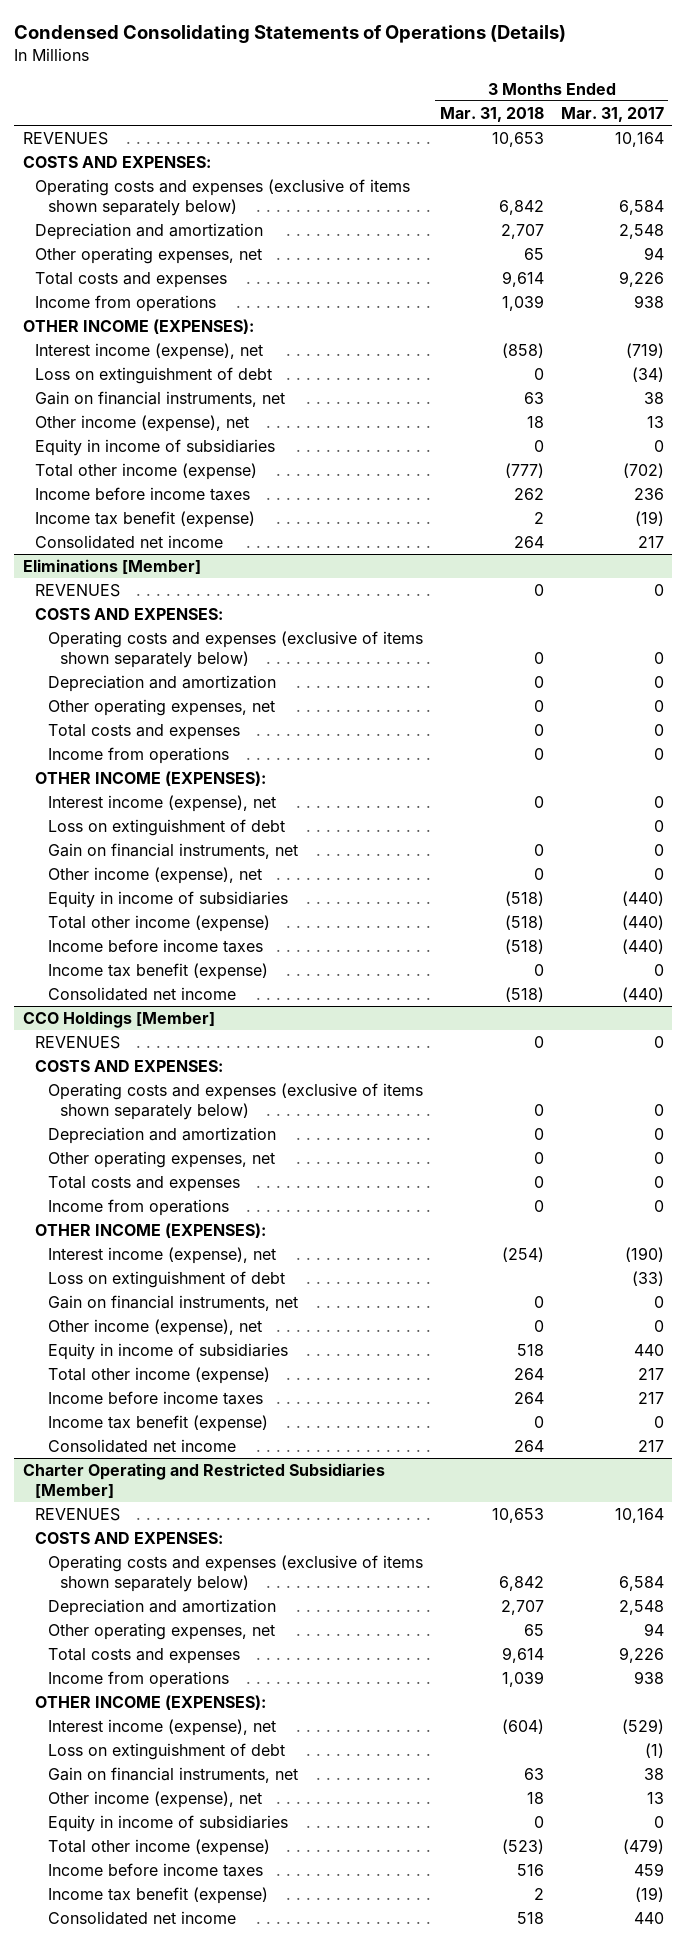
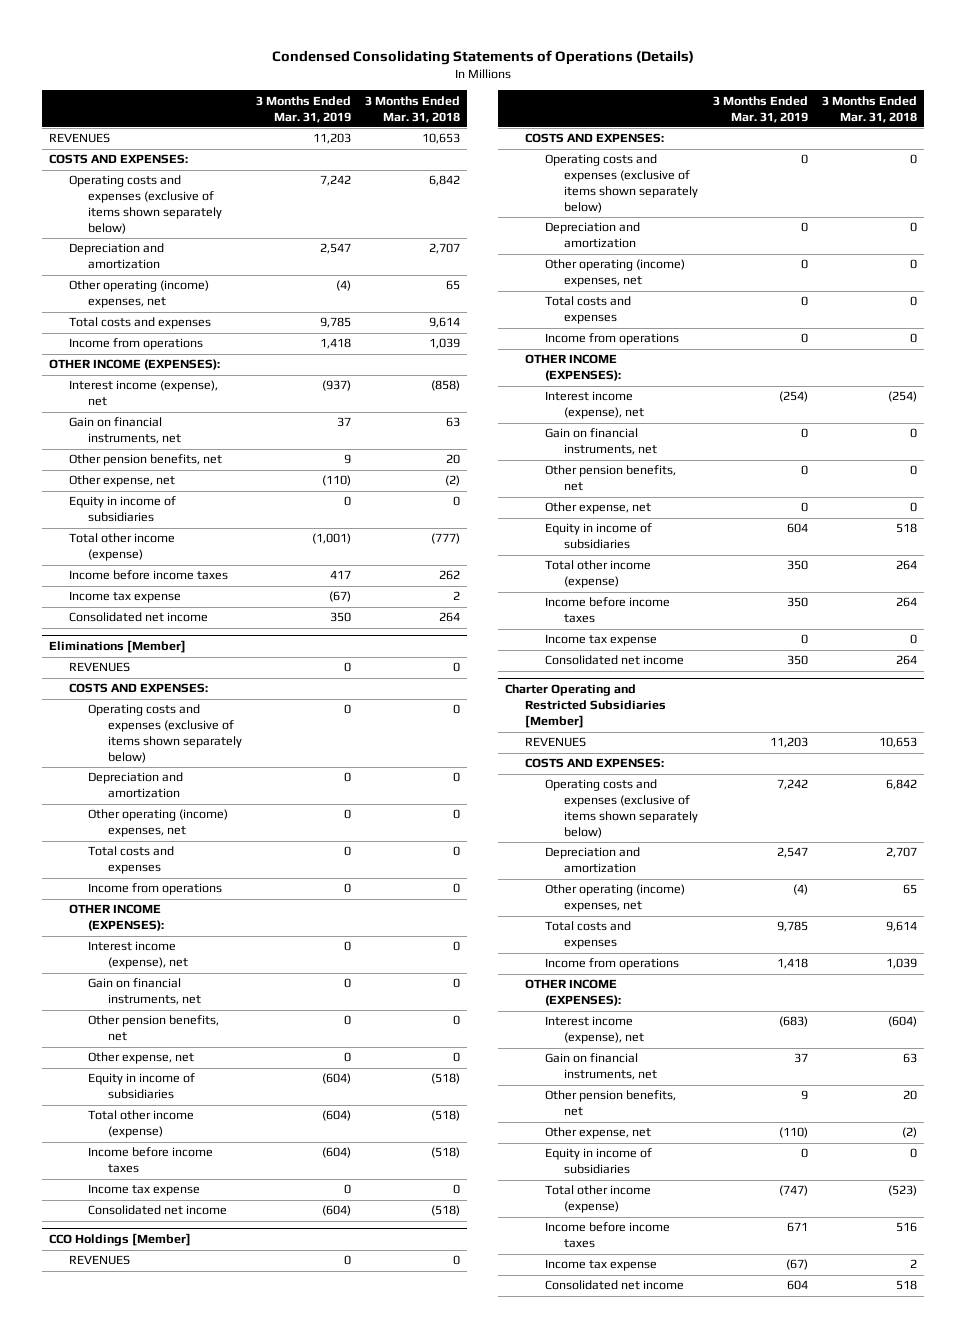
- | 3 Months Ended Mar. 31, 2018 | 3 Months Ended Mar. 31, 2017
+ | 3 Months Ended Mar. 31, 2019 | 3 Months Ended Mar. 31, 2018
- Other operating expenses, net | 65 | 94
+ Other operating (income) expenses, net | (4) | 65
- Loss on extinguishment of debt | 0 | (34)
- Other income (expense), net | 18 | 13
+ Other pension benefits, net | 9 | 20
+ Other expense, net | (110) | (2)
- Income tax benefit (expense) | 2 | (19)
+ Income tax expense | (67) | 2
@ Eliminations [Member]
- Other operating expenses, net | 0 | 0
+ Other operating (income) expenses, net | 0 | 0
- Loss on extinguishment of debt | | 0
- Other income (expense), net | 0 | 0
+ Other pension benefits, net | 0 | 0
+ Other expense, net | 0 | 0
- Income tax benefit (expense) | 0 | 0
+ Income tax expense | 0 | 0
@ CCO Holdings [Member]
- Other operating expenses, net | 0 | 0
+ Other operating (income) expenses, net | 0 | 0
- Loss on extinguishment of debt | | (33)
- Other income (expense), net | 0 | 0
+ Other pension benefits, net | 0 | 0
+ Other expense, net | 0 | 0
- Income tax benefit (expense) | 0 | 0
+ Income tax expense | 0 | 0
@ Charter Operating and Restricted Subsidiaries [Member]
- Other operating expenses, net | 65 | 94
+ Other operating (income) expenses, net | (4) | 65
- Loss on extinguishment of debt | | (1)
- Other income (expense), net | 18 | 13
+ Other pension benefits, net | 9 | 20
+ Other expense, net | (110) | (2)
- Income tax benefit (expense) | 2 | (19)
+ Income tax expense | (67) | 2

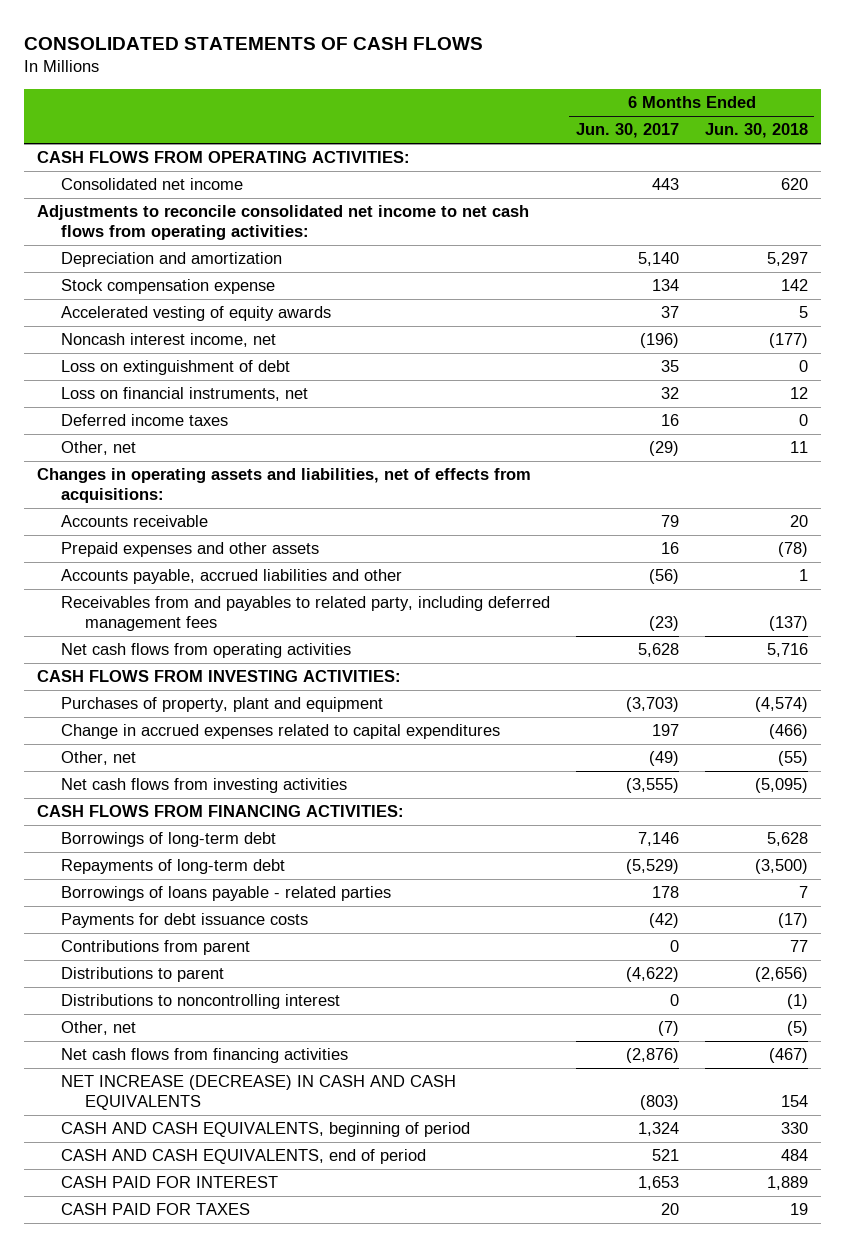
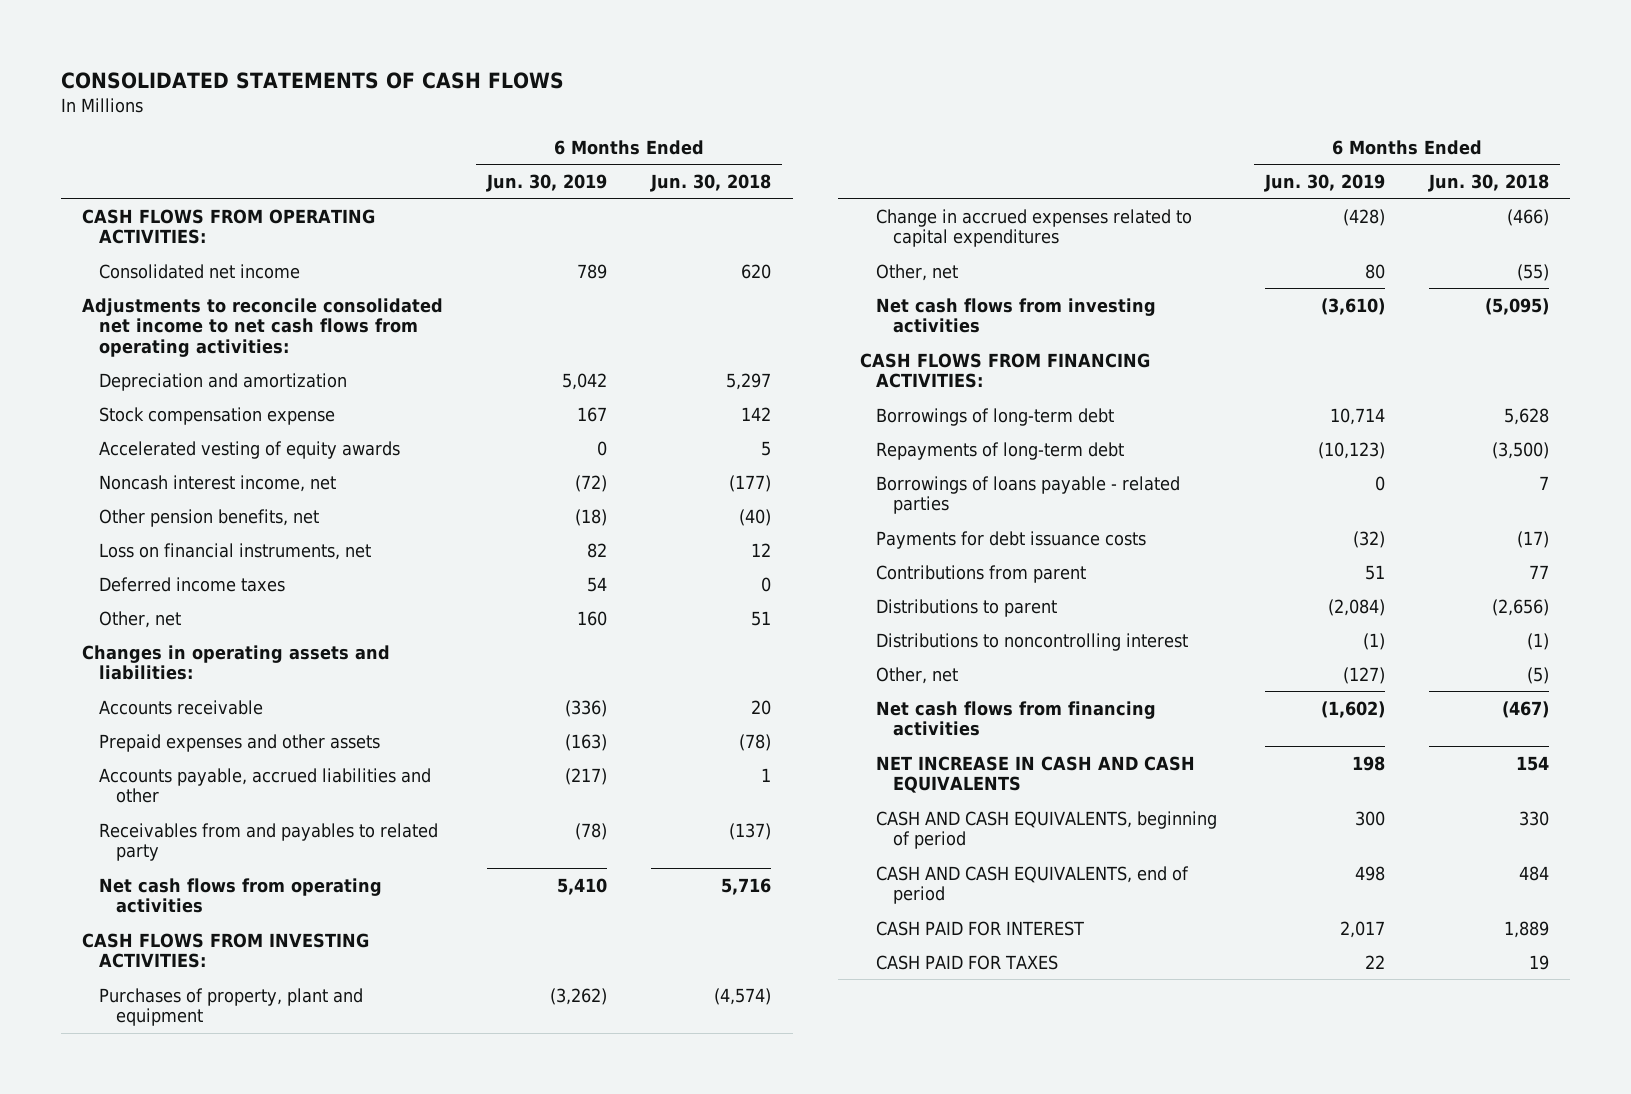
- | 6 Months Ended Jun. 30, 2017 | 6 Months Ended Jun. 30, 2018
+ | 6 Months Ended Jun. 30, 2019 | 6 Months Ended Jun. 30, 2018
- Loss on extinguishment of debt | 35 | 0
+ Other pension benefits, net | (18) | (40)
- Other, net | (29) | 11
- Changes in operating assets and liabilities, net of effects from acquisitions:
+ Other, net | 160 | 51
+ Changes in operating assets and liabilities:
- Receivables from and payables to related party, including deferred management fees | (23) | (137)
+ Receivables from and payables to related party | (78) | (137)
- NET INCREASE (DECREASE) IN CASH AND CASH EQUIVALENTS | (803) | 154
+ NET INCREASE IN CASH AND CASH EQUIVALENTS | 198 | 154

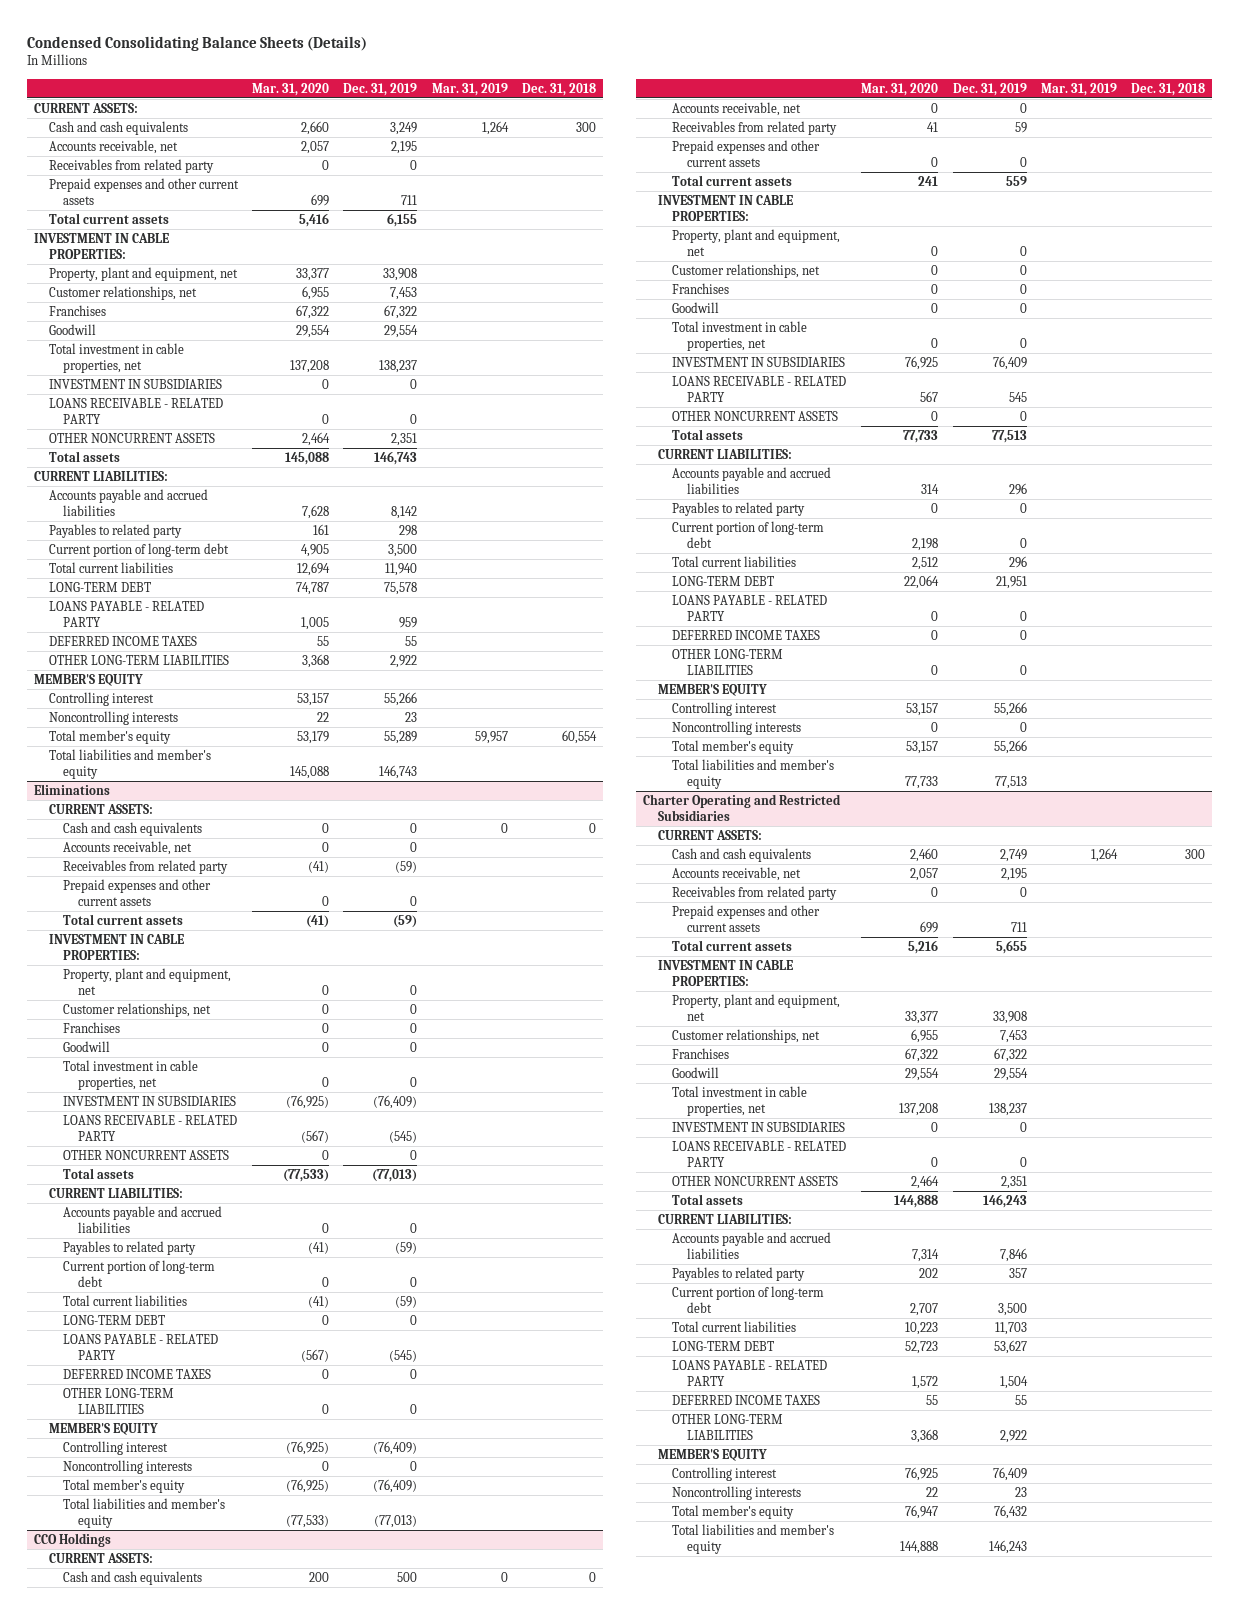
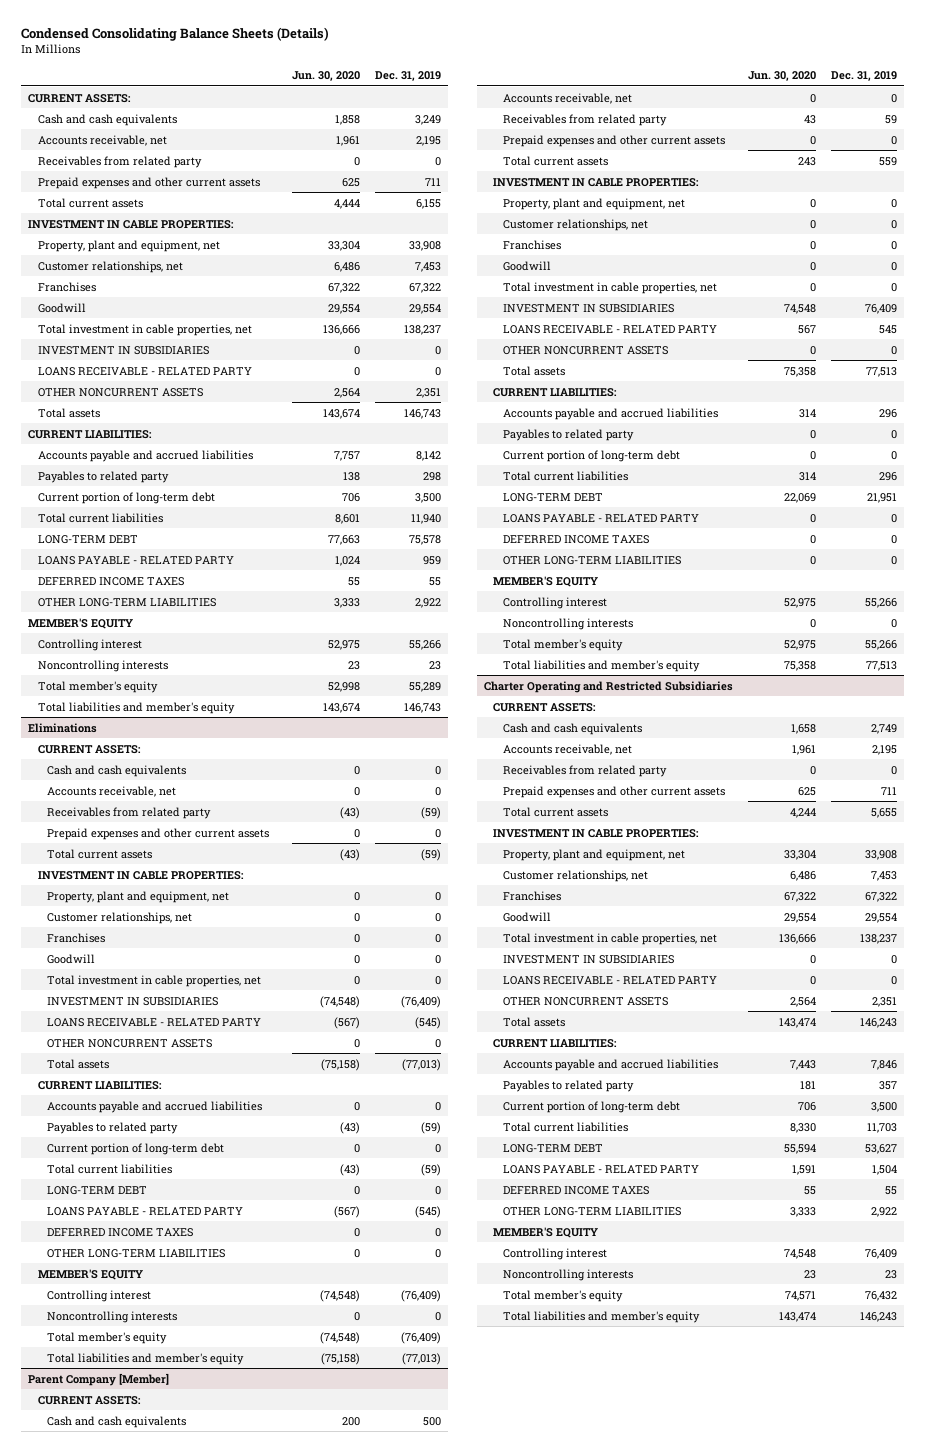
- | Mar. 31, 2020 | Dec. 31, 2019 | Mar. 31, 2019 | Dec. 31, 2018
+ | Jun. 30, 2020 | Dec. 31, 2019
- CCO Holdings
+ Parent Company [Member]

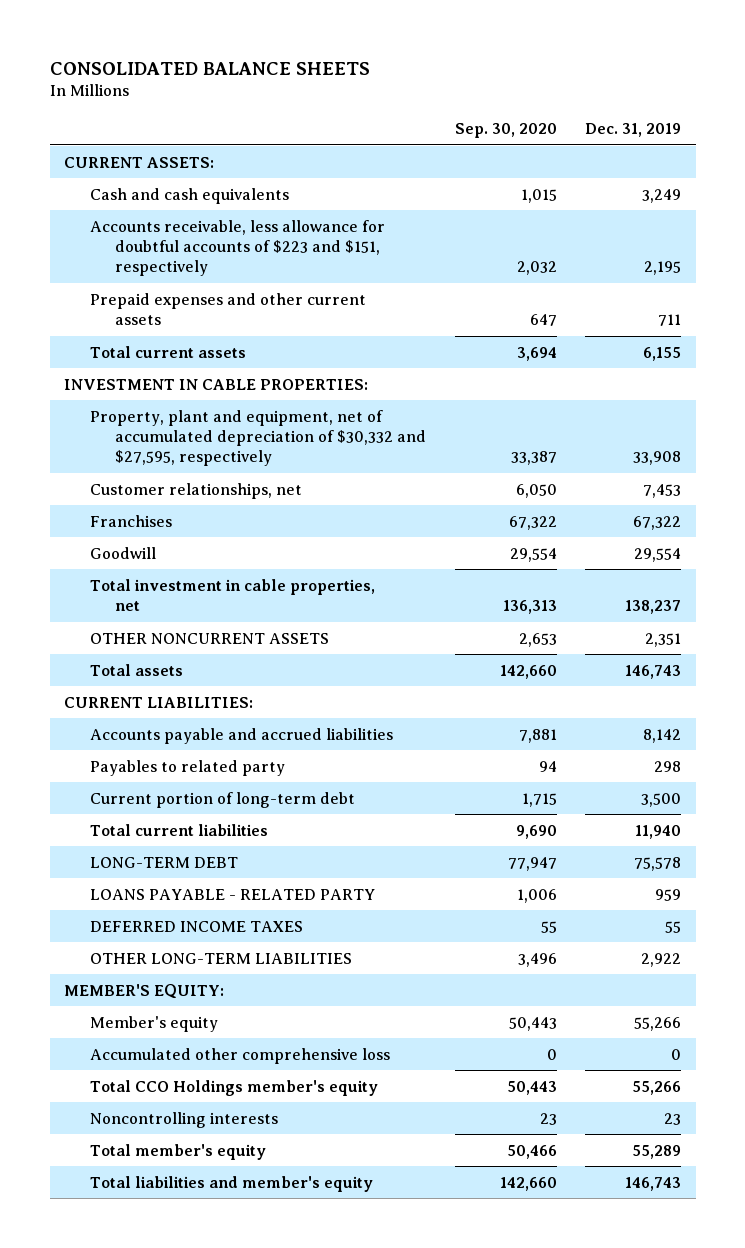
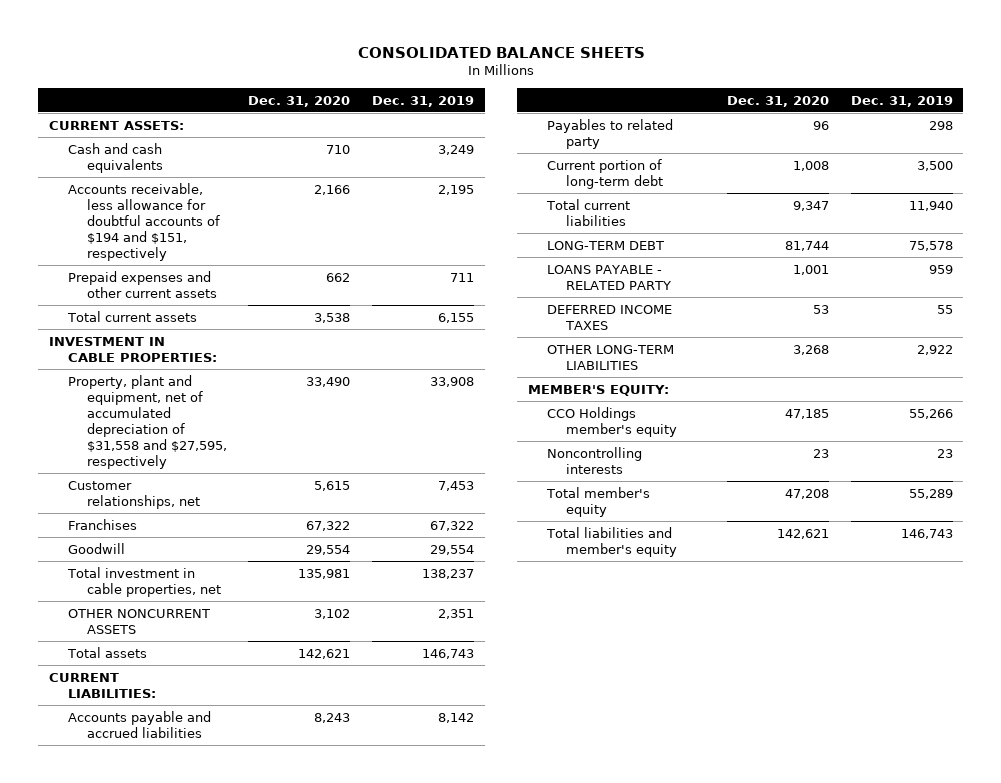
- | Sep. 30, 2020 | Dec. 31, 2019
+ | Dec. 31, 2020 | Dec. 31, 2019
- Accounts receivable, less allowance for doubtful accounts of $223 and $151, respectively | 2,032 | 2,195
+ Accounts receivable, less allowance for doubtful accounts of $194 and $151, respectively | 2,166 | 2,195
- Property, plant and equipment, net of accumulated depreciation of $30,332 and $27,595, respectively | 33,387 | 33,908
+ Property, plant and equipment, net of accumulated depreciation of $31,558 and $27,595, respectively | 33,490 | 33,908
- Member's equity | 50,443 | 55,266
- Accumulated other comprehensive loss | 0 | 0
- Total CCO Holdings member's equity | 50,443 | 55,266
+ CCO Holdings member's equity | 47,185 | 55,266

